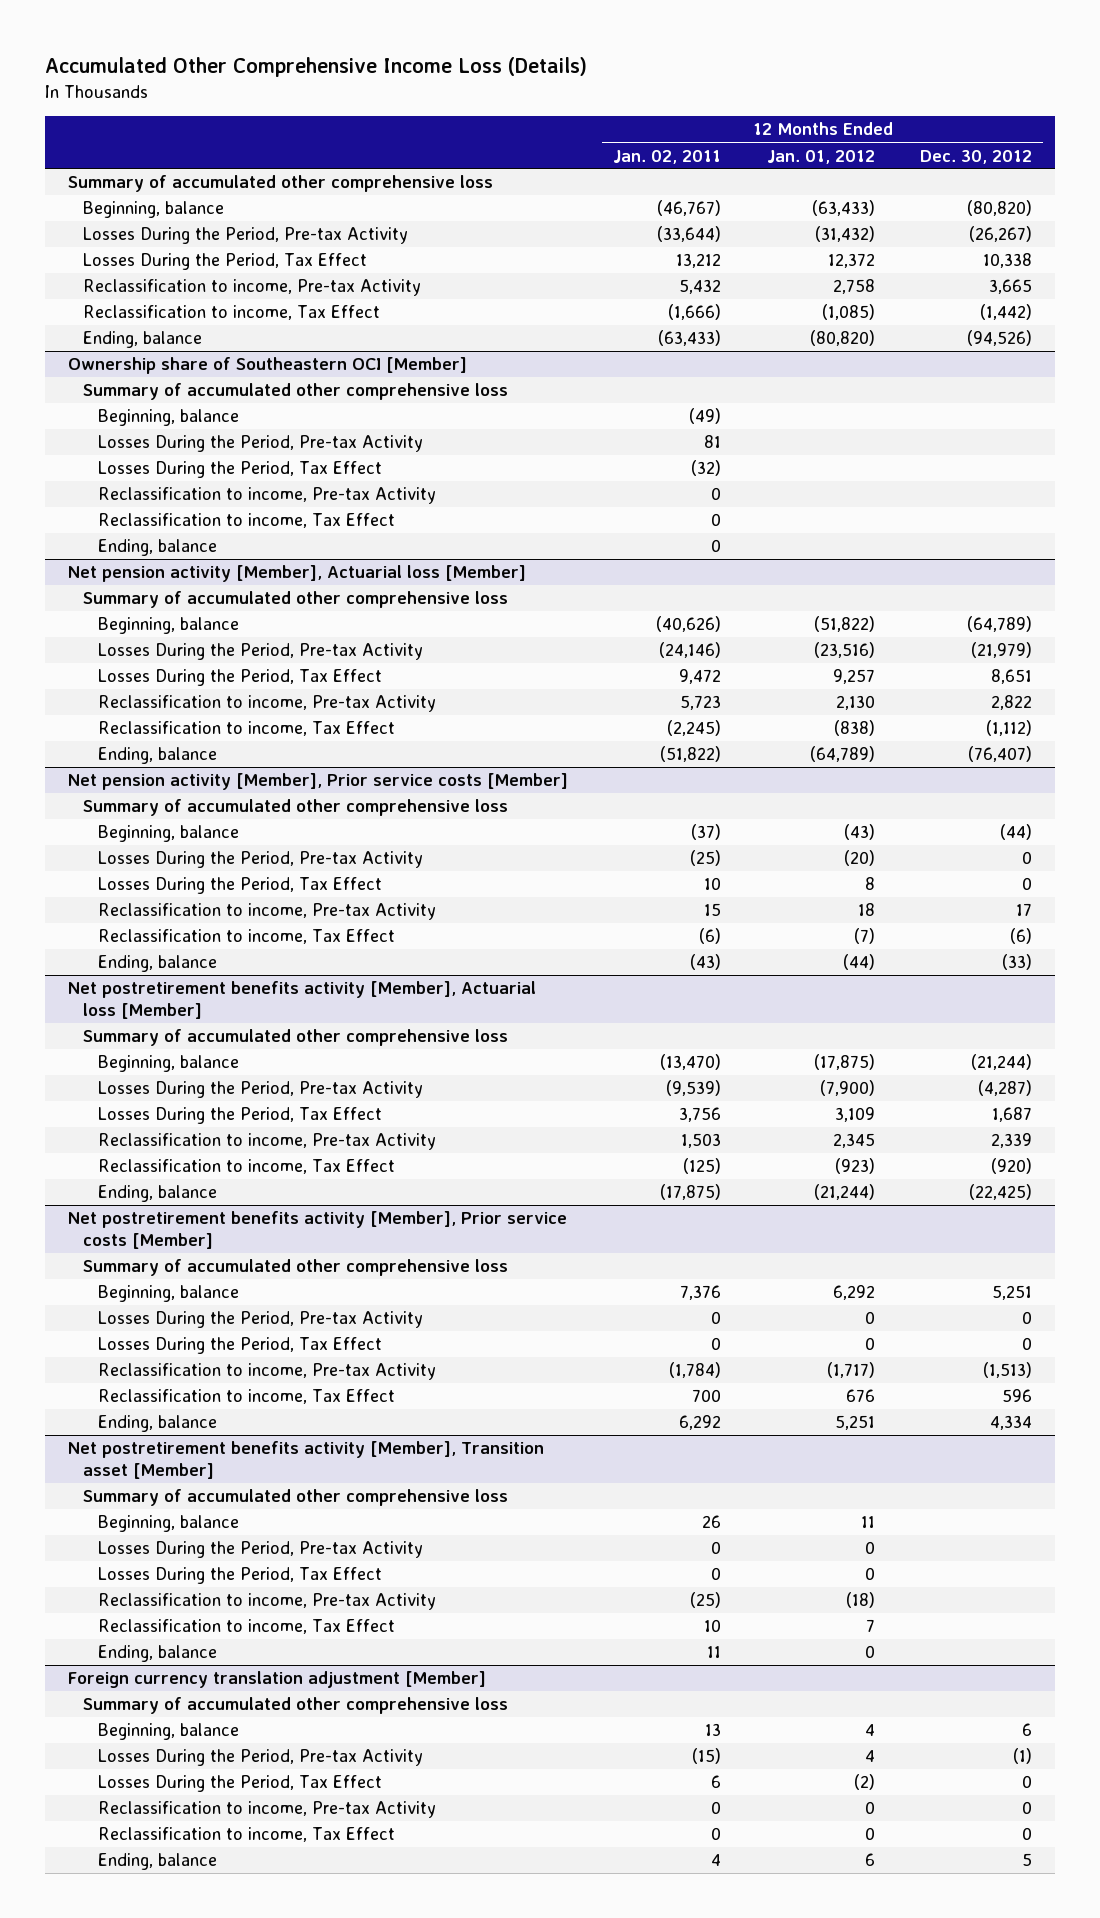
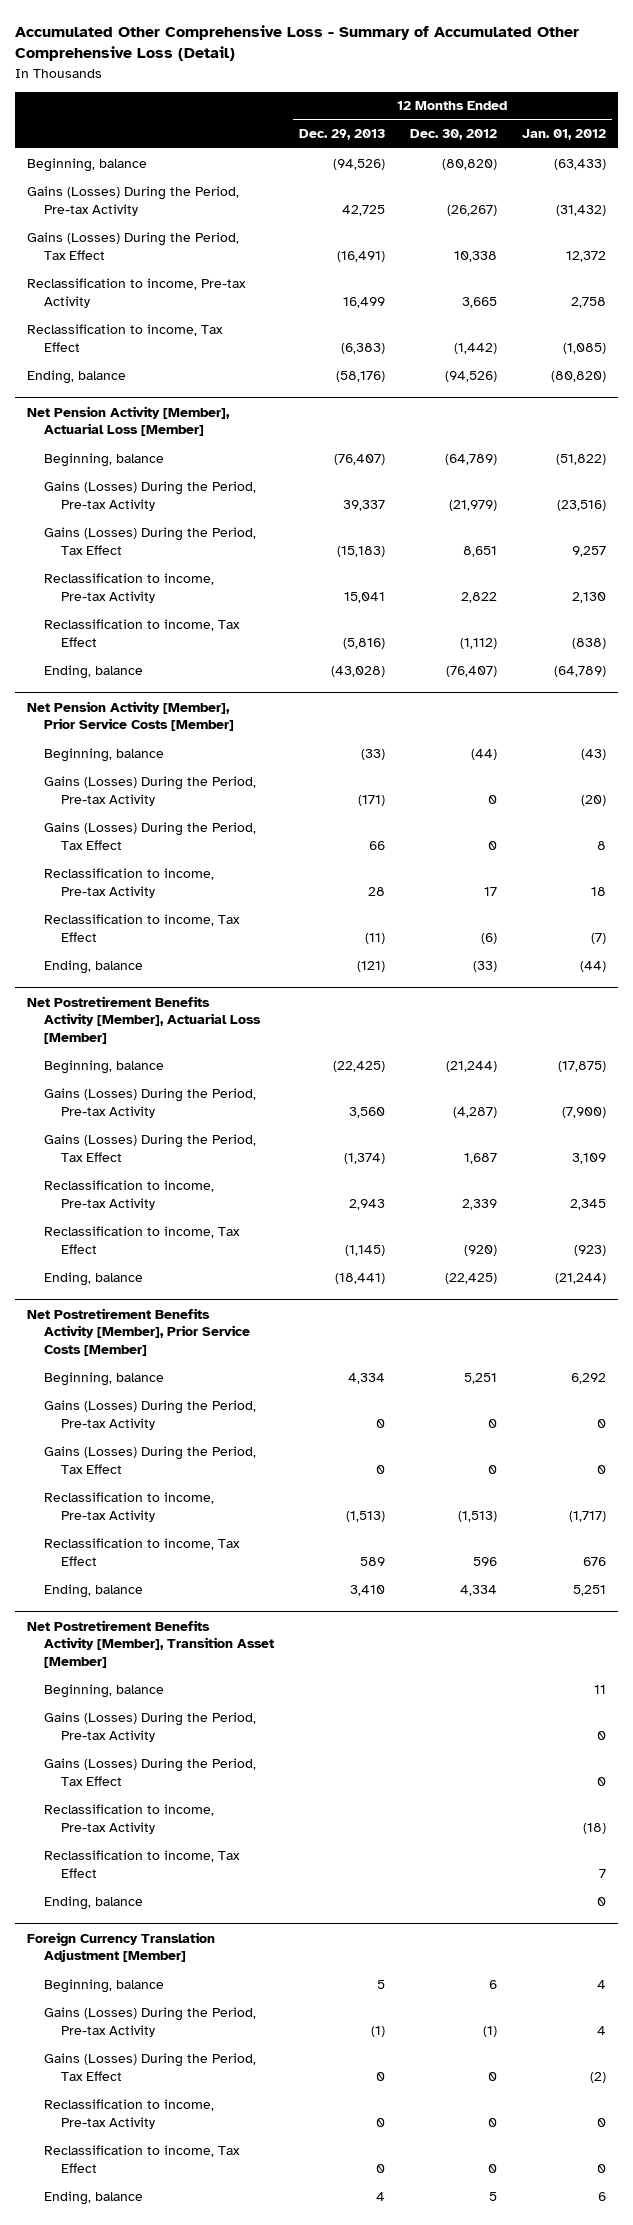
- Accumulated Other Comprehensive Income Loss (Details)
+ Accumulated Other Comprehensive Loss - Summary of Accumulated Other Comprehensive Loss (Detail)
- | 12 Months Ended Jan. 02, 2011 | 12 Months Ended Jan. 01, 2012 | 12 Months Ended Dec. 30, 2012
+ | 12 Months Ended Dec. 29, 2013 | 12 Months Ended Dec. 30, 2012 | 12 Months Ended Jan. 01, 2012
- Summary of accumulated other comprehensive loss
- Losses During the Period, Pre-tax Activity | (33,644) | (31,432) | (26,267)
- Losses During the Period, Tax Effect | 13,212 | 12,372 | 10,338
+ Gains (Losses) During the Period, Pre-tax Activity | 42,725 | (26,267) | (31,432)
+ Gains (Losses) During the Period, Tax Effect | (16,491) | 10,338 | 12,372
- Ownership share of Southeastern OCI [Member]
- Summary of accumulated other comprehensive loss
- Beginning, balance | (49) | |
- Losses During the Period, Pre-tax Activity | 81 | |
- Losses During the Period, Tax Effect | (32) | |
- Reclassification to income, Pre-tax Activity | 0 | |
- Reclassification to income, Tax Effect | 0 | |
- Ending, balance | 0 | |
- Net pension activity [Member], Actuarial loss [Member]
- Summary of accumulated other comprehensive loss
+ Net Pension Activity [Member], Actuarial Loss [Member]
- Losses During the Period, Pre-tax Activity | (24,146) | (23,516) | (21,979)
- Losses During the Period, Tax Effect | 9,472 | 9,257 | 8,651
+ Gains (Losses) During the Period, Pre-tax Activity | 39,337 | (21,979) | (23,516)
+ Gains (Losses) During the Period, Tax Effect | (15,183) | 8,651 | 9,257
- Net pension activity [Member], Prior service costs [Member]
- Summary of accumulated other comprehensive loss
+ Net Pension Activity [Member], Prior Service Costs [Member]
- Losses During the Period, Pre-tax Activity | (25) | (20) | 0
- Losses During the Period, Tax Effect | 10 | 8 | 0
+ Gains (Losses) During the Period, Pre-tax Activity | (171) | 0 | (20)
+ Gains (Losses) During the Period, Tax Effect | 66 | 0 | 8
- Net postretirement benefits activity [Member], Actuarial loss [Member]
- Summary of accumulated other comprehensive loss
+ Net Postretirement Benefits Activity [Member], Actuarial Loss [Member]
- Losses During the Period, Pre-tax Activity | (9,539) | (7,900) | (4,287)
- Losses During the Period, Tax Effect | 3,756 | 3,109 | 1,687
+ Gains (Losses) During the Period, Pre-tax Activity | 3,560 | (4,287) | (7,900)
+ Gains (Losses) During the Period, Tax Effect | (1,374) | 1,687 | 3,109
- Net postretirement benefits activity [Member], Prior service costs [Member]
- Summary of accumulated other comprehensive loss
+ Net Postretirement Benefits Activity [Member], Prior Service Costs [Member]
- Losses During the Period, Pre-tax Activity | 0 | 0 | 0
- Losses During the Period, Tax Effect | 0 | 0 | 0
+ Gains (Losses) During the Period, Pre-tax Activity | 0 | 0 | 0
+ Gains (Losses) During the Period, Tax Effect | 0 | 0 | 0
- Net postretirement benefits activity [Member], Transition asset [Member]
- Summary of accumulated other comprehensive loss
+ Net Postretirement Benefits Activity [Member], Transition Asset [Member]
- Losses During the Period, Pre-tax Activity | 0 | 0 |
- Losses During the Period, Tax Effect | 0 | 0 |
+ Gains (Losses) During the Period, Pre-tax Activity | | | 0
+ Gains (Losses) During the Period, Tax Effect | | | 0
- Foreign currency translation adjustment [Member]
- Summary of accumulated other comprehensive loss
+ Foreign Currency Translation Adjustment [Member]
- Losses During the Period, Pre-tax Activity | (15) | 4 | (1)
- Losses During the Period, Tax Effect | 6 | (2) | 0
+ Gains (Losses) During the Period, Pre-tax Activity | (1) | (1) | 4
+ Gains (Losses) During the Period, Tax Effect | 0 | 0 | (2)

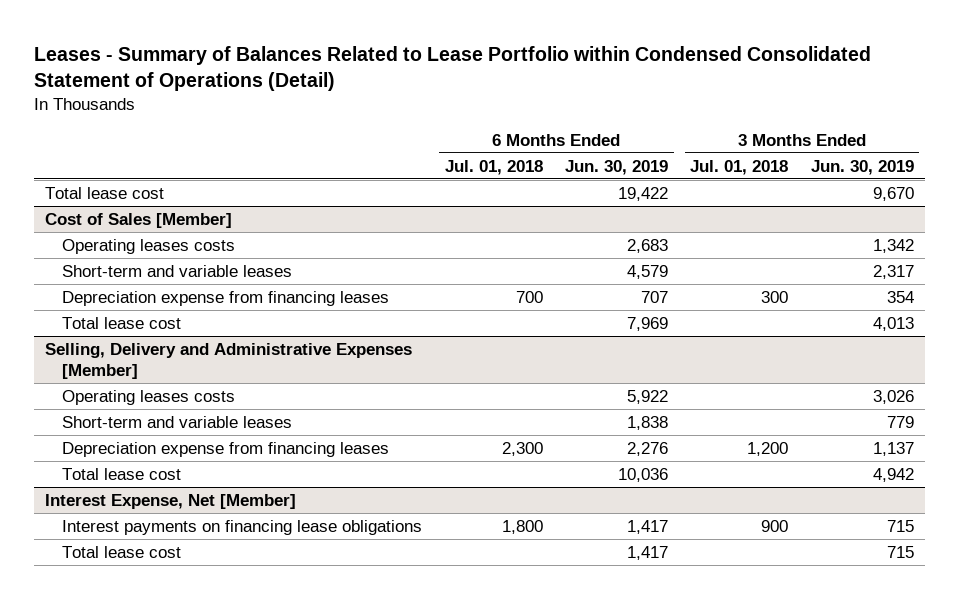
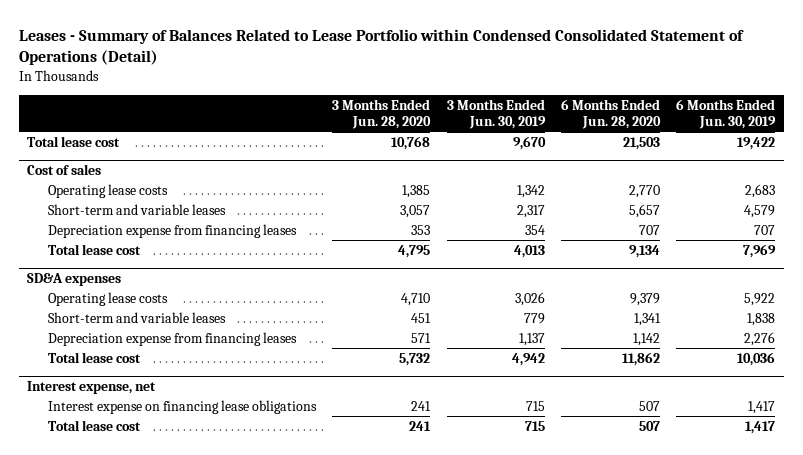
- | 6 Months Ended Jul. 01, 2018 | 6 Months Ended Jun. 30, 2019 | 3 Months Ended Jul. 01, 2018 | 3 Months Ended Jun. 30, 2019
+ | 3 Months Ended Jun. 28, 2020 | 3 Months Ended Jun. 30, 2019 | 6 Months Ended Jun. 28, 2020 | 6 Months Ended Jun. 30, 2019
- Cost of Sales [Member]
- Operating leases costs | | 2,683 | | 1,342
+ Cost of sales
+ Operating lease costs | 1,385 | 1,342 | 2,770 | 2,683
- Selling, Delivery and Administrative Expenses [Member]
- Operating leases costs | | 5,922 | | 3,026
+ SD&A expenses
+ Operating lease costs | 4,710 | 3,026 | 9,379 | 5,922
- Interest Expense, Net [Member]
- Interest payments on financing lease obligations | 1,800 | 1,417 | 900 | 715
+ Interest expense, net
+ Interest expense on financing lease obligations | 241 | 715 | 507 | 1,417

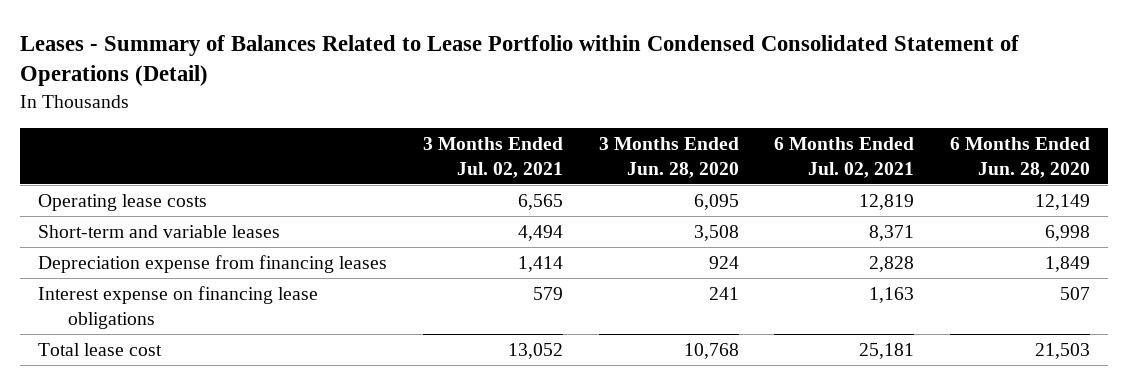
- | 3 Months Ended Jun. 28, 2020 | 3 Months Ended Jun. 30, 2019 | 6 Months Ended Jun. 28, 2020 | 6 Months Ended Jun. 30, 2019
+ | 3 Months Ended Jul. 02, 2021 | 3 Months Ended Jun. 28, 2020 | 6 Months Ended Jul. 02, 2021 | 6 Months Ended Jun. 28, 2020
- Cost of sales
- Operating lease costs | 1,385 | 1,342 | 2,770 | 2,683
- Short-term and variable leases | 3,057 | 2,317 | 5,657 | 4,579
- Depreciation expense from financing leases | 353 | 354 | 707 | 707
- Total lease cost | 4,795 | 4,013 | 9,134 | 7,969
- SD&A expenses
- Operating lease costs | 4,710 | 3,026 | 9,379 | 5,922
- Short-term and variable leases | 451 | 779 | 1,341 | 1,838
- Depreciation expense from financing leases | 571 | 1,137 | 1,142 | 2,276
- Total lease cost | 5,732 | 4,942 | 11,862 | 10,036
- Interest expense, net
+ Operating lease costs | 6,565 | 6,095 | 12,819 | 12,149
+ Short-term and variable leases | 4,494 | 3,508 | 8,371 | 6,998
+ Depreciation expense from financing leases | 1,414 | 924 | 2,828 | 1,849
- Total lease cost | 241 | 715 | 507 | 1,417
moved down: Total lease cost | 13,052 | 10,768 | 25,181 | 21,503

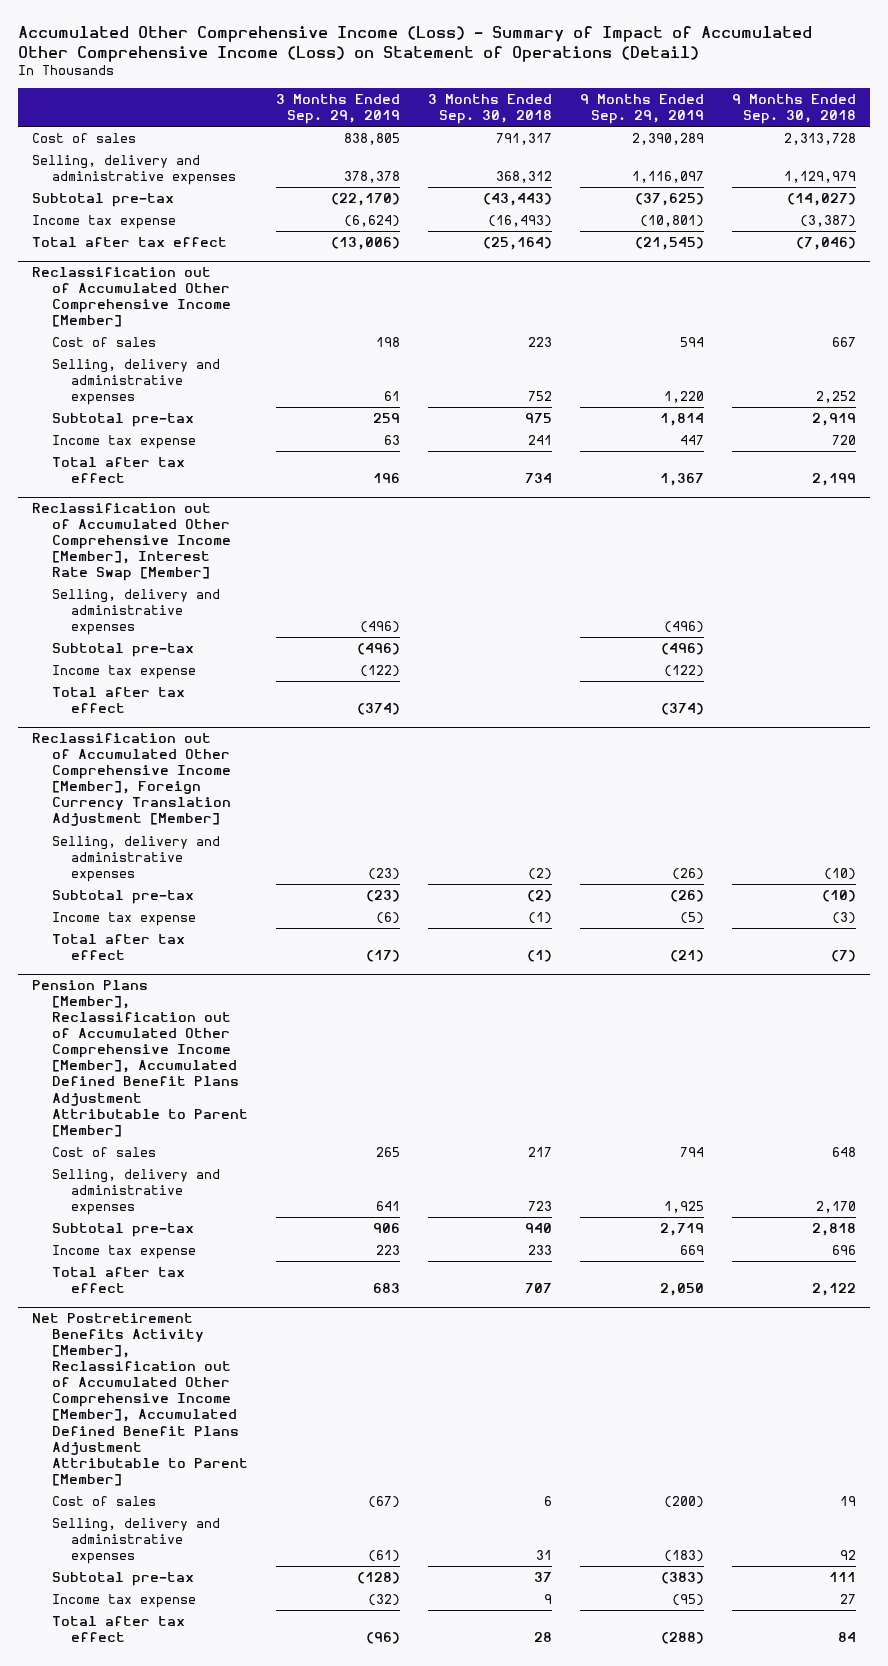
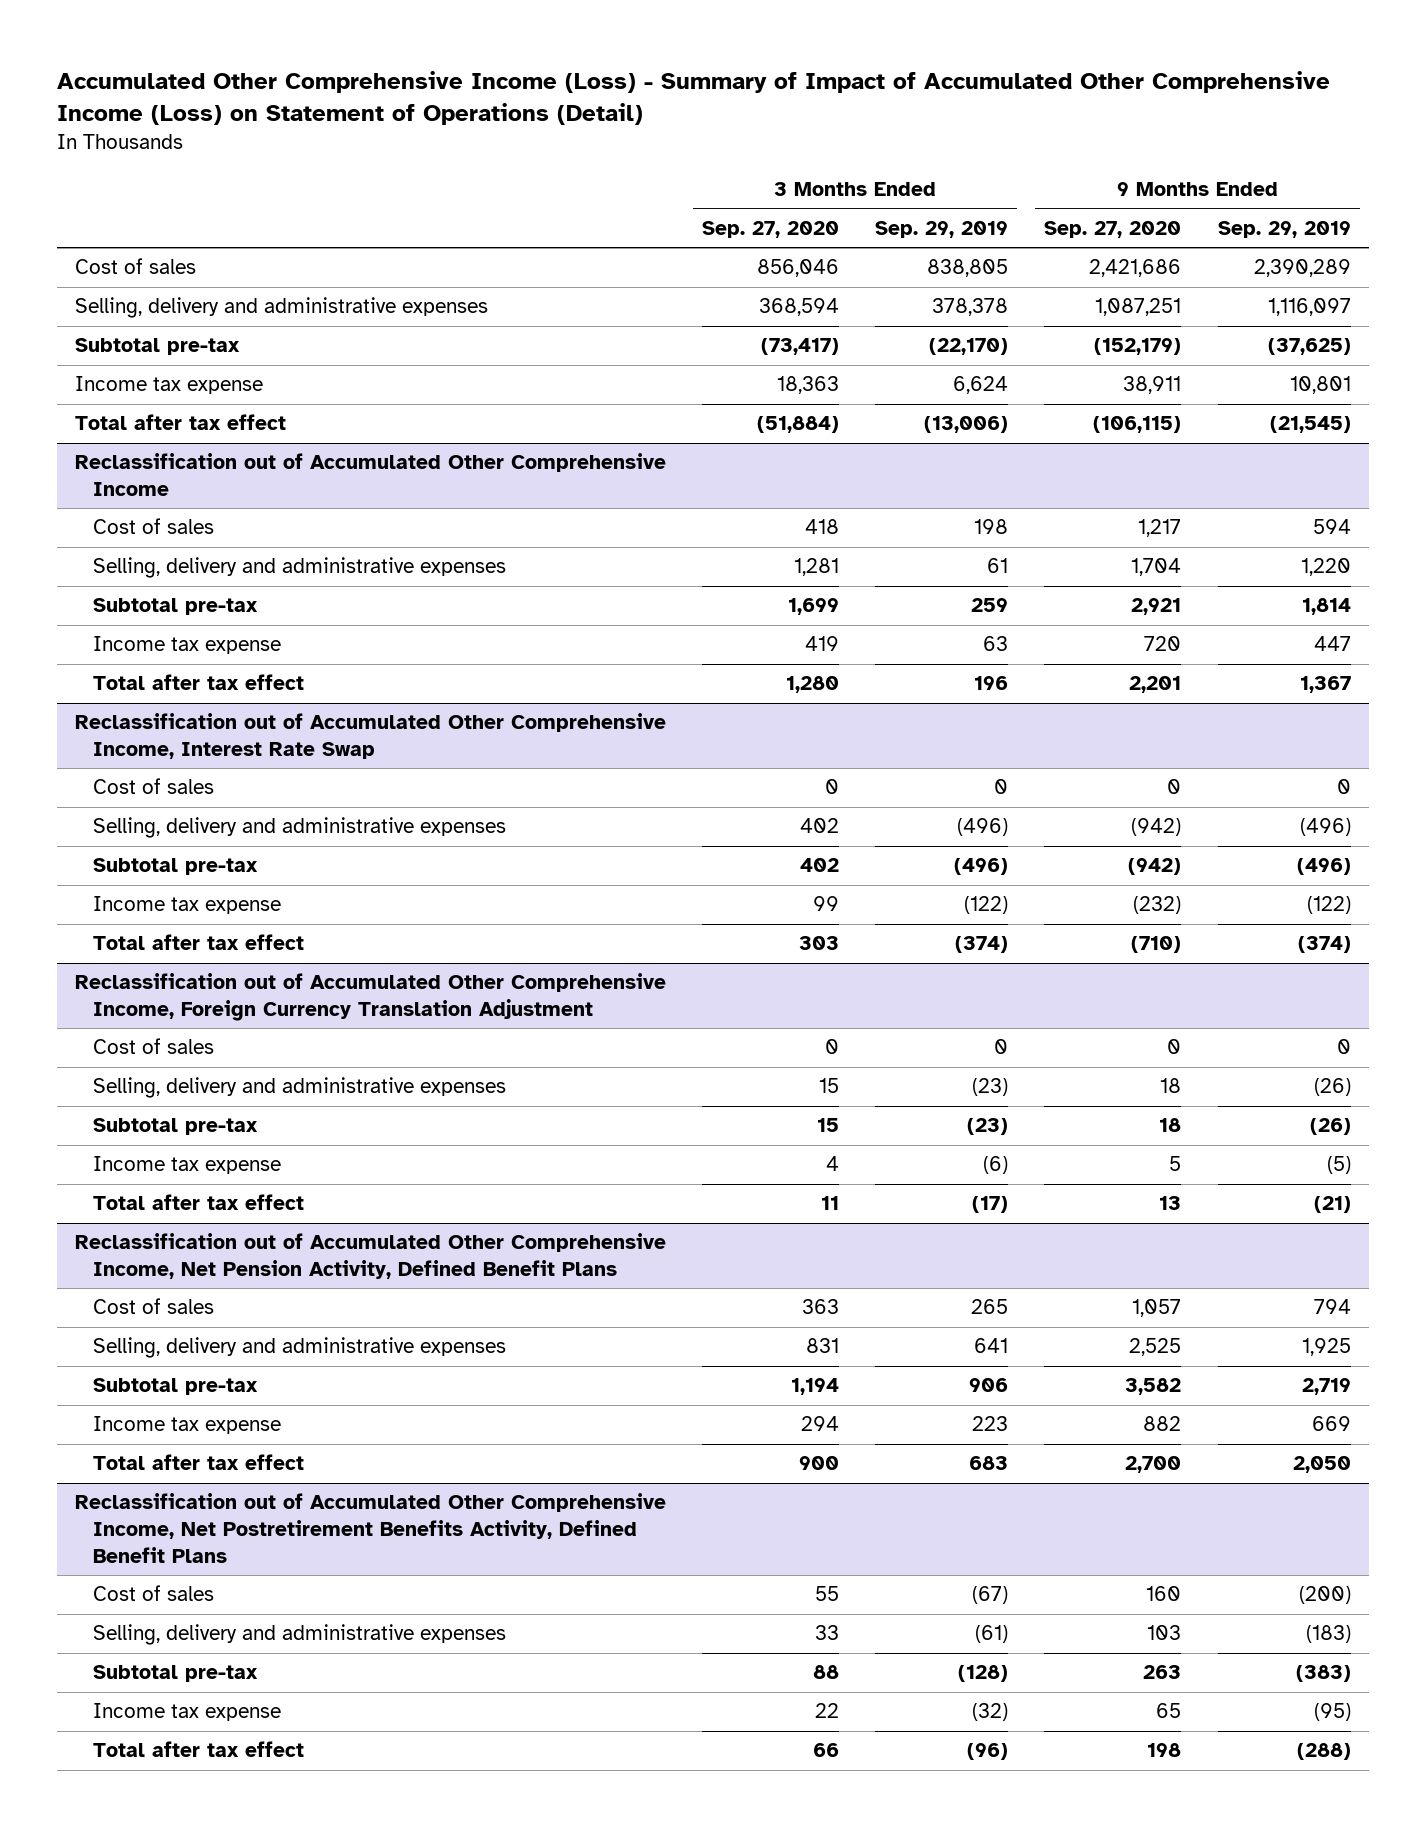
- | 3 Months Ended Sep. 29, 2019 | 3 Months Ended Sep. 30, 2018 | 9 Months Ended Sep. 29, 2019 | 9 Months Ended Sep. 30, 2018
+ | 3 Months Ended Sep. 27, 2020 | 3 Months Ended Sep. 29, 2019 | 9 Months Ended Sep. 27, 2020 | 9 Months Ended Sep. 29, 2019
- Income tax expense | (6,624) | (16,493) | (10,801) | (3,387)
+ Income tax expense | 18,363 | 6,624 | 38,911 | 10,801
- Reclassification out of Accumulated Other Comprehensive Income [Member]
+ Reclassification out of Accumulated Other Comprehensive Income
- Reclassification out of Accumulated Other Comprehensive Income [Member], Interest Rate Swap [Member]
+ Reclassification out of Accumulated Other Comprehensive Income, Interest Rate Swap
+ Cost of sales | 0 | 0 | 0 | 0
- Reclassification out of Accumulated Other Comprehensive Income [Member], Foreign Currency Translation Adjustment [Member]
+ Reclassification out of Accumulated Other Comprehensive Income, Foreign Currency Translation Adjustment
+ Cost of sales | 0 | 0 | 0 | 0
- Pension Plans [Member], Reclassification out of Accumulated Other Comprehensive Income [Member], Accumulated Defined Benefit Plans Adjustment Attributable to Parent [Member]
+ Reclassification out of Accumulated Other Comprehensive Income, Net Pension Activity, Defined Benefit Plans
- Net Postretirement Benefits Activity [Member], Reclassification out of Accumulated Other Comprehensive Income [Member], Accumulated Defined Benefit Plans Adjustment Attributable to Parent [Member]
+ Reclassification out of Accumulated Other Comprehensive Income, Net Postretirement Benefits Activity, Defined Benefit Plans

